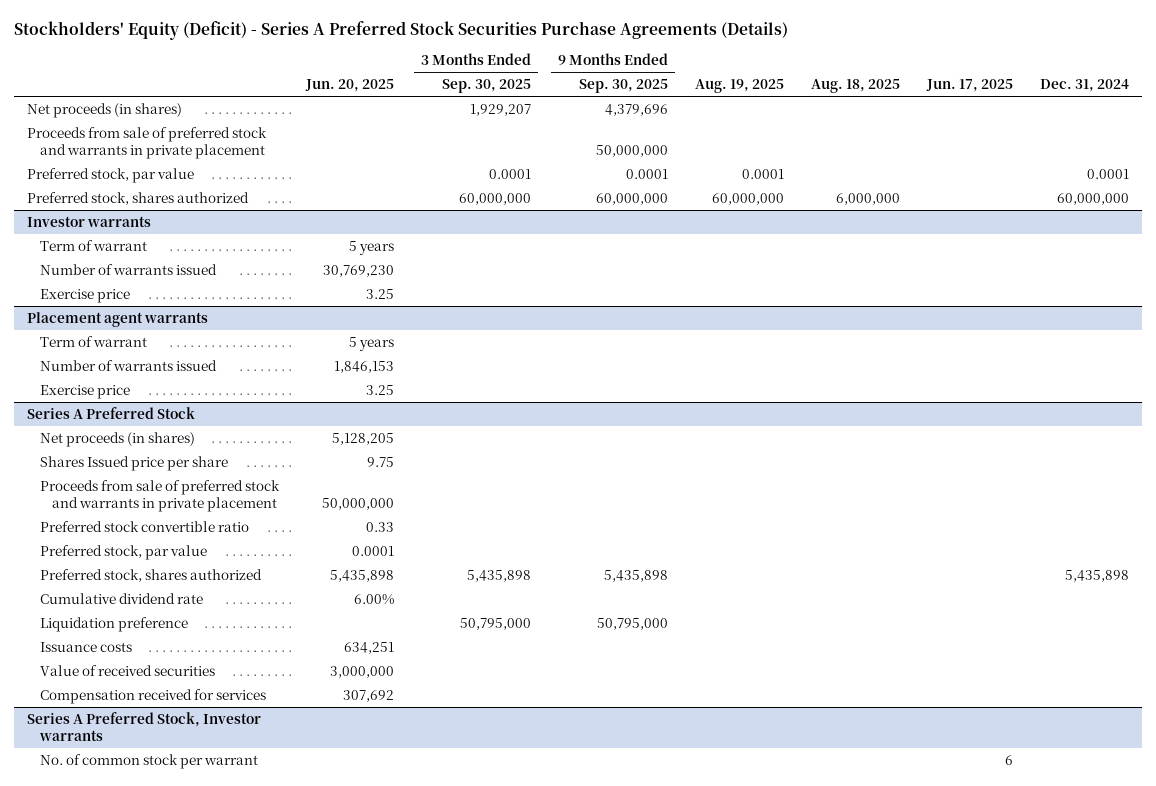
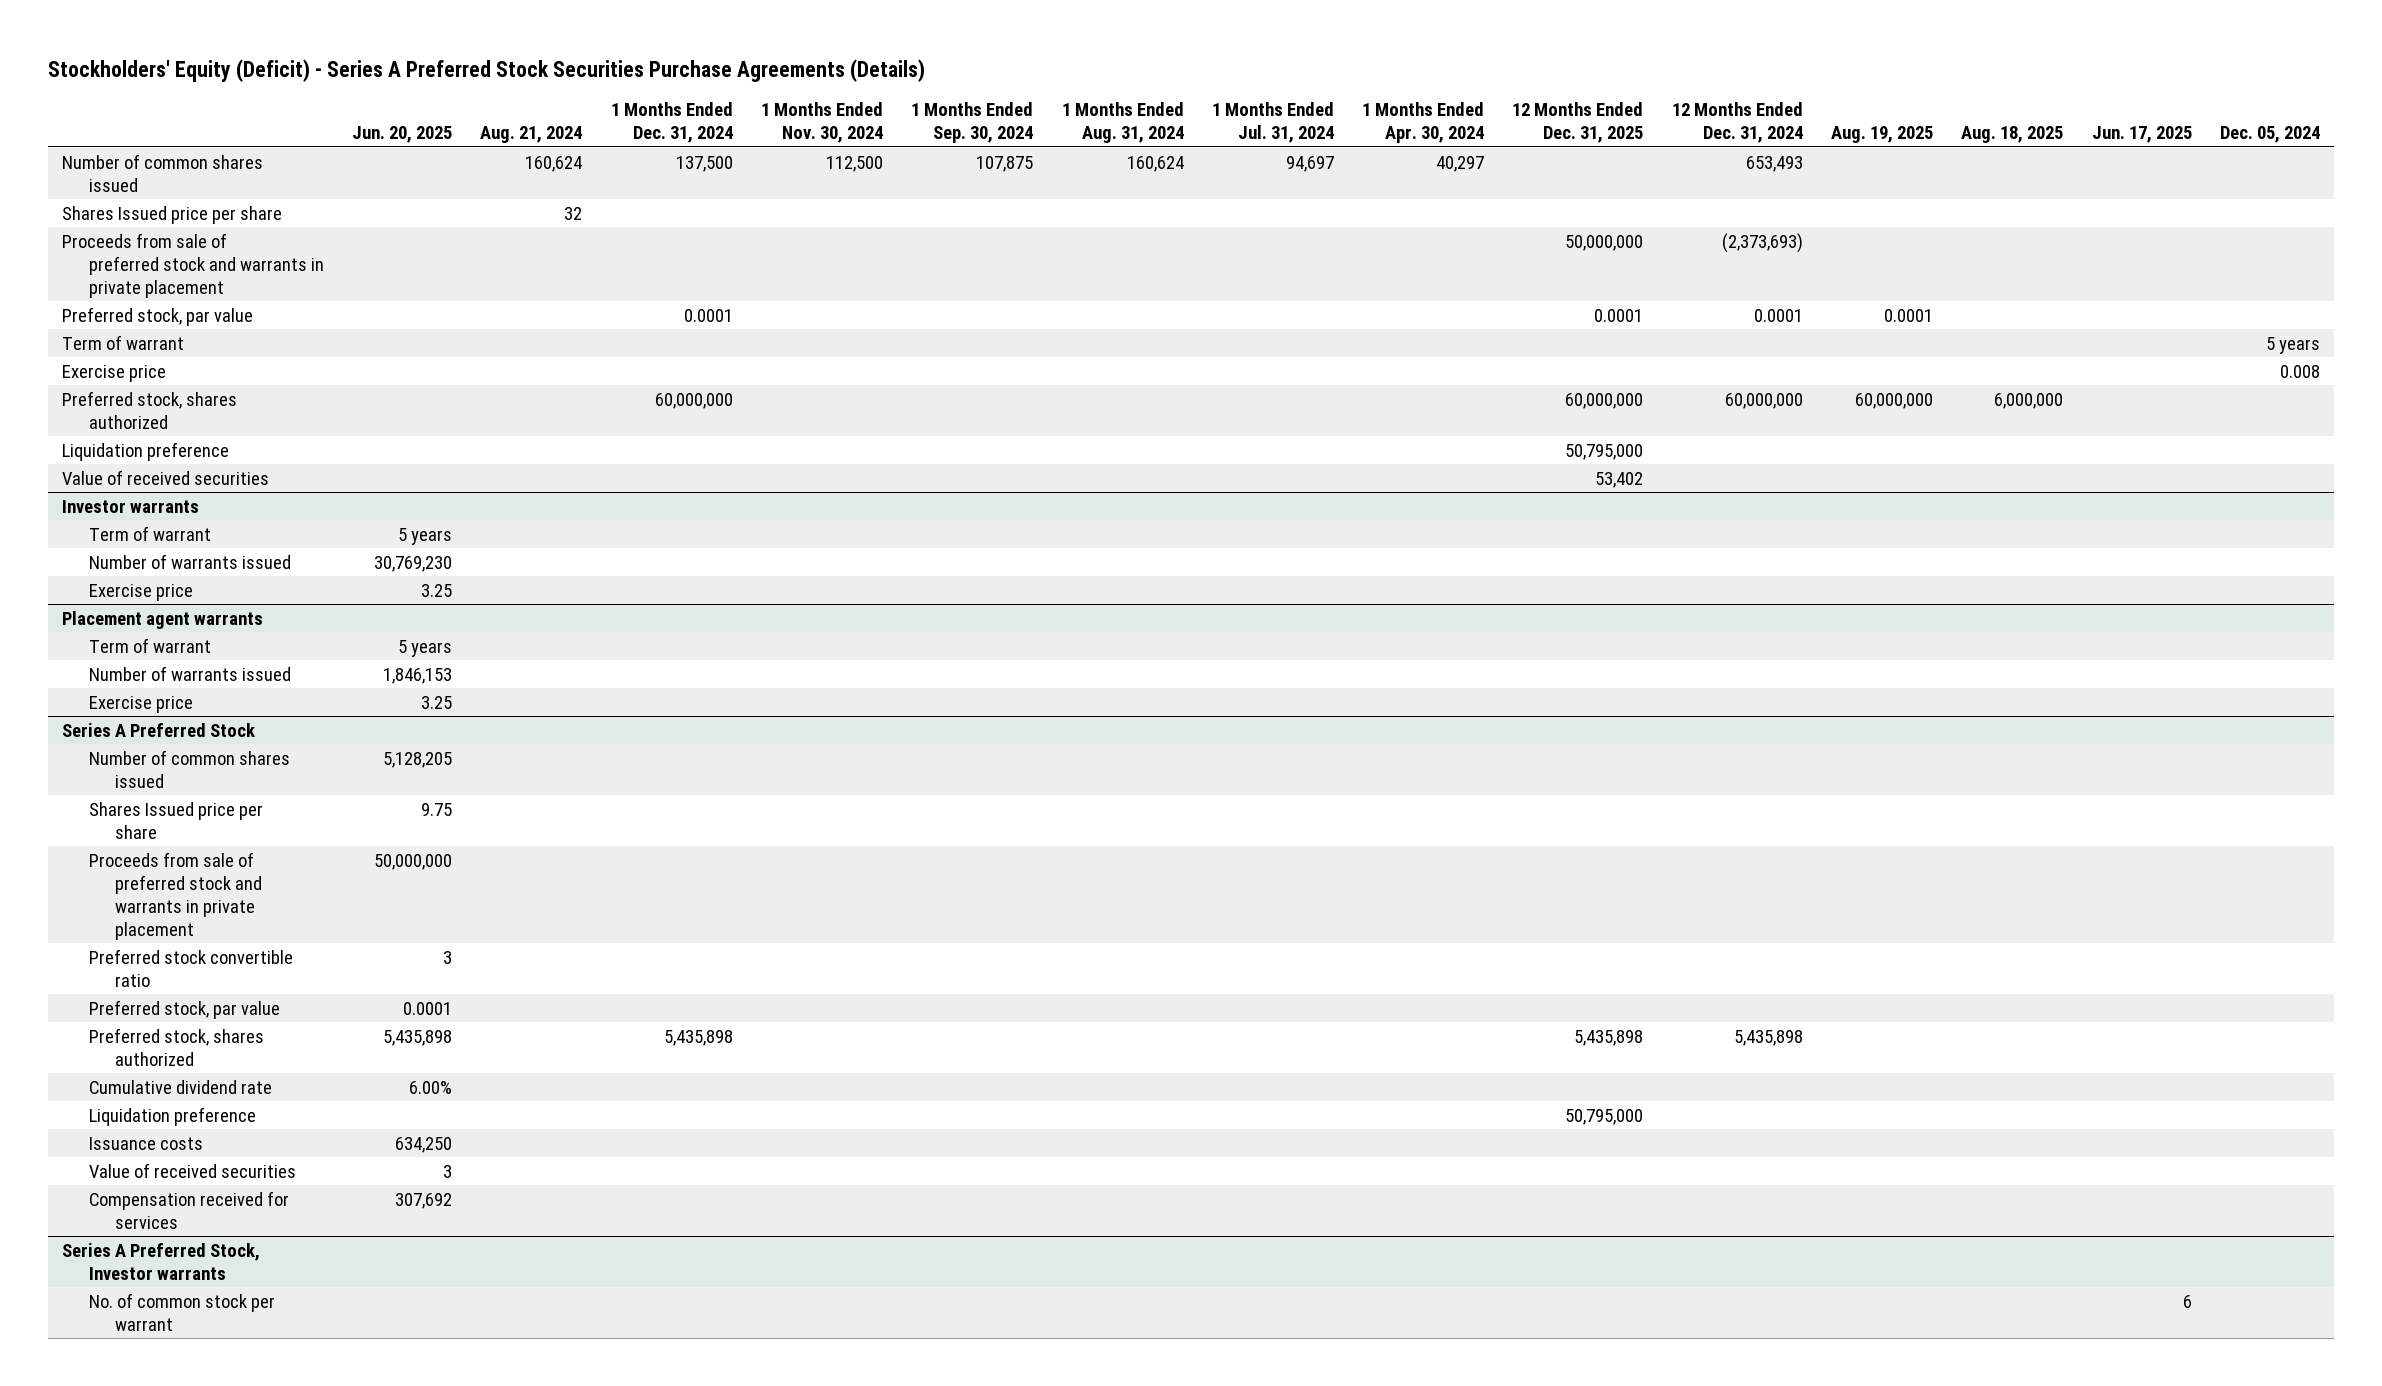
- | Jun. 20, 2025 | 3 Months Ended Sep. 30, 2025 | 9 Months Ended Sep. 30, 2025 | Aug. 19, 2025 | Aug. 18, 2025 | Jun. 17, 2025 | Dec. 31, 2024
+ | Jun. 20, 2025 | Aug. 21, 2024 | 1 Months Ended Dec. 31, 2024 | 1 Months Ended Nov. 30, 2024 | 1 Months Ended Sep. 30, 2024 | 1 Months Ended Aug. 31, 2024 | 1 Months Ended Jul. 31, 2024 | 1 Months Ended Apr. 30, 2024 | 12 Months Ended Dec. 31, 2025 | 12 Months Ended Dec. 31, 2024 | Aug. 19, 2025 | Aug. 18, 2025 | Jun. 17, 2025 | Dec. 05, 2024
- Net proceeds (in shares) | | 1,929,207 | 4,379,696 | | | |
+ Number of common shares issued | | 160,624 | 137,500 | 112,500 | 107,875 | 160,624 | 94,697 | 40,297 | | 653,493 | | | |
+ Shares Issued price per share | | 32 | | | | | | | | | | | |
+ Term of warrant | | | | | | | | | | | | | | 5 years
+ Exercise price | | | | | | | | | | | | | | 0.008
+ Liquidation preference | | | | | | | | | 50,795,000 | | | | |
+ Value of received securities | | | | | | | | | 53,402 | | | | |
@ Series A Preferred Stock
- Net proceeds (in shares) | 5,128,205 | | | | | |
+ Number of common shares issued | 5,128,205 | | | | | | | | | | | | |
- Preferred stock convertible ratio | 0.33 | | | | | |
+ Preferred stock convertible ratio | 3 | | | | | | | | | | | | |
- Issuance costs | 634,251 | | | | | |
- Value of received securities | 3,000,000 | | | | | |
+ Issuance costs | 634,250 | | | | | | | | | | | | |
+ Value of received securities | 3 | | | | | | | | | | | | |

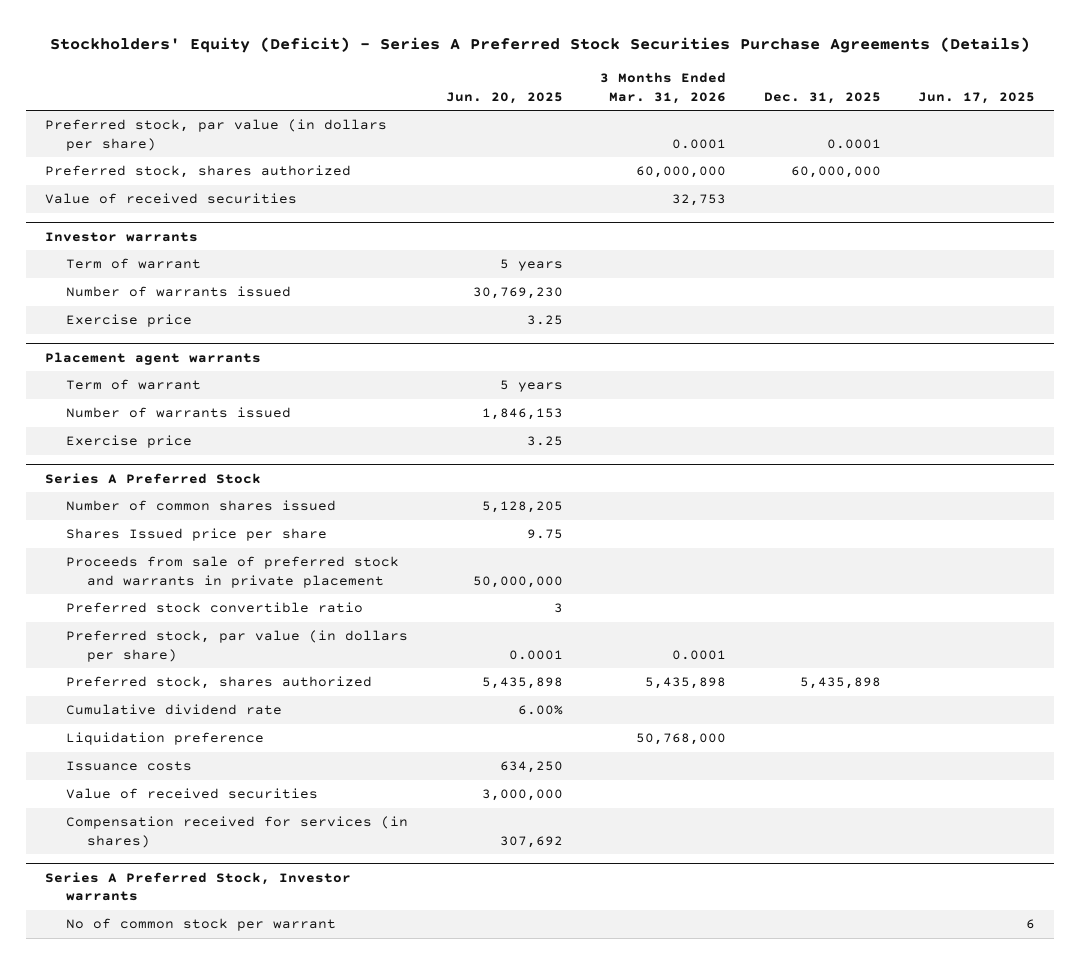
- | Jun. 20, 2025 | Aug. 21, 2024 | 1 Months Ended Dec. 31, 2024 | 1 Months Ended Nov. 30, 2024 | 1 Months Ended Sep. 30, 2024 | 1 Months Ended Aug. 31, 2024 | 1 Months Ended Jul. 31, 2024 | 1 Months Ended Apr. 30, 2024 | 12 Months Ended Dec. 31, 2025 | 12 Months Ended Dec. 31, 2024 | Aug. 19, 2025 | Aug. 18, 2025 | Jun. 17, 2025 | Dec. 05, 2024
+ | Jun. 20, 2025 | 3 Months Ended Mar. 31, 2026 | Dec. 31, 2025 | Jun. 17, 2025
- Number of common shares issued | | 160,624 | 137,500 | 112,500 | 107,875 | 160,624 | 94,697 | 40,297 | | 653,493 | | | |
- Shares Issued price per share | | 32 | | | | | | | | | | | |
- Proceeds from sale of preferred stock and warrants in private placement | | | | | | | | | 50,000,000 | (2,373,693) | | | |
- Preferred stock, par value | | | 0.0001 | | | | | | 0.0001 | 0.0001 | 0.0001 | | |
- Term of warrant | | | | | | | | | | | | | | 5 years
- Exercise price | | | | | | | | | | | | | | 0.008
+ Preferred stock, par value (in dollars per share) | | 0.0001 | 0.0001 |
- Liquidation preference | | | | | | | | | 50,795,000 | | | | |
@ Series A Preferred Stock
- Preferred stock, par value | 0.0001 | | | | | | | | | | | | |
+ Preferred stock, par value (in dollars per share) | 0.0001 | 0.0001 | |
- Value of received securities | 3 | | | | | | | | | | | | |
- Compensation received for services | 307,692 | | | | | | | | | | | | |
+ Value of received securities | 3,000,000 | | |
+ Compensation received for services (in shares) | 307,692 | | |
@ Series A Preferred Stock, Investor warrants
- No. of common stock per warrant | | | | | | | | | | | | | 6 |
+ No of common stock per warrant | | | | 6

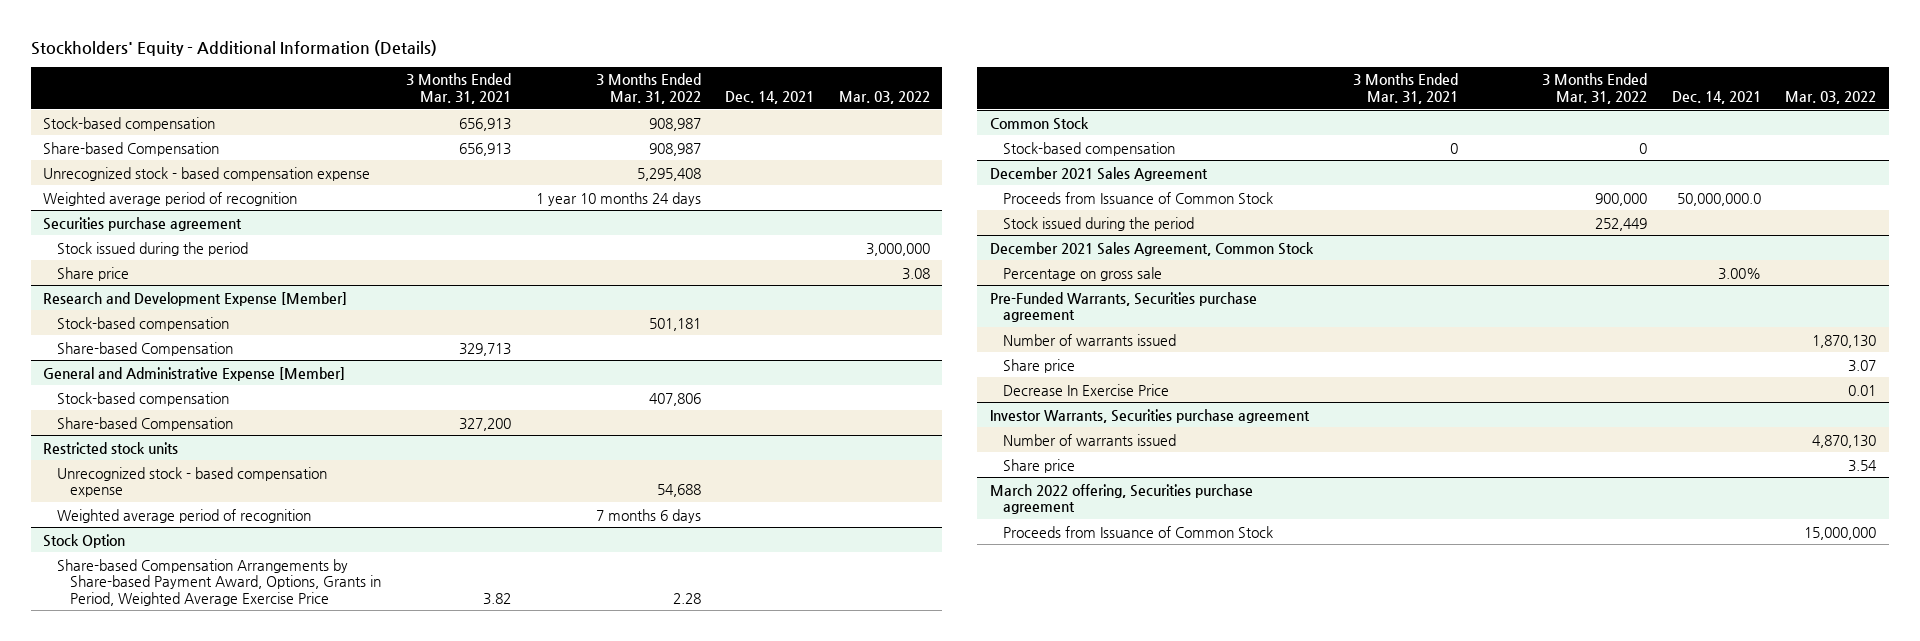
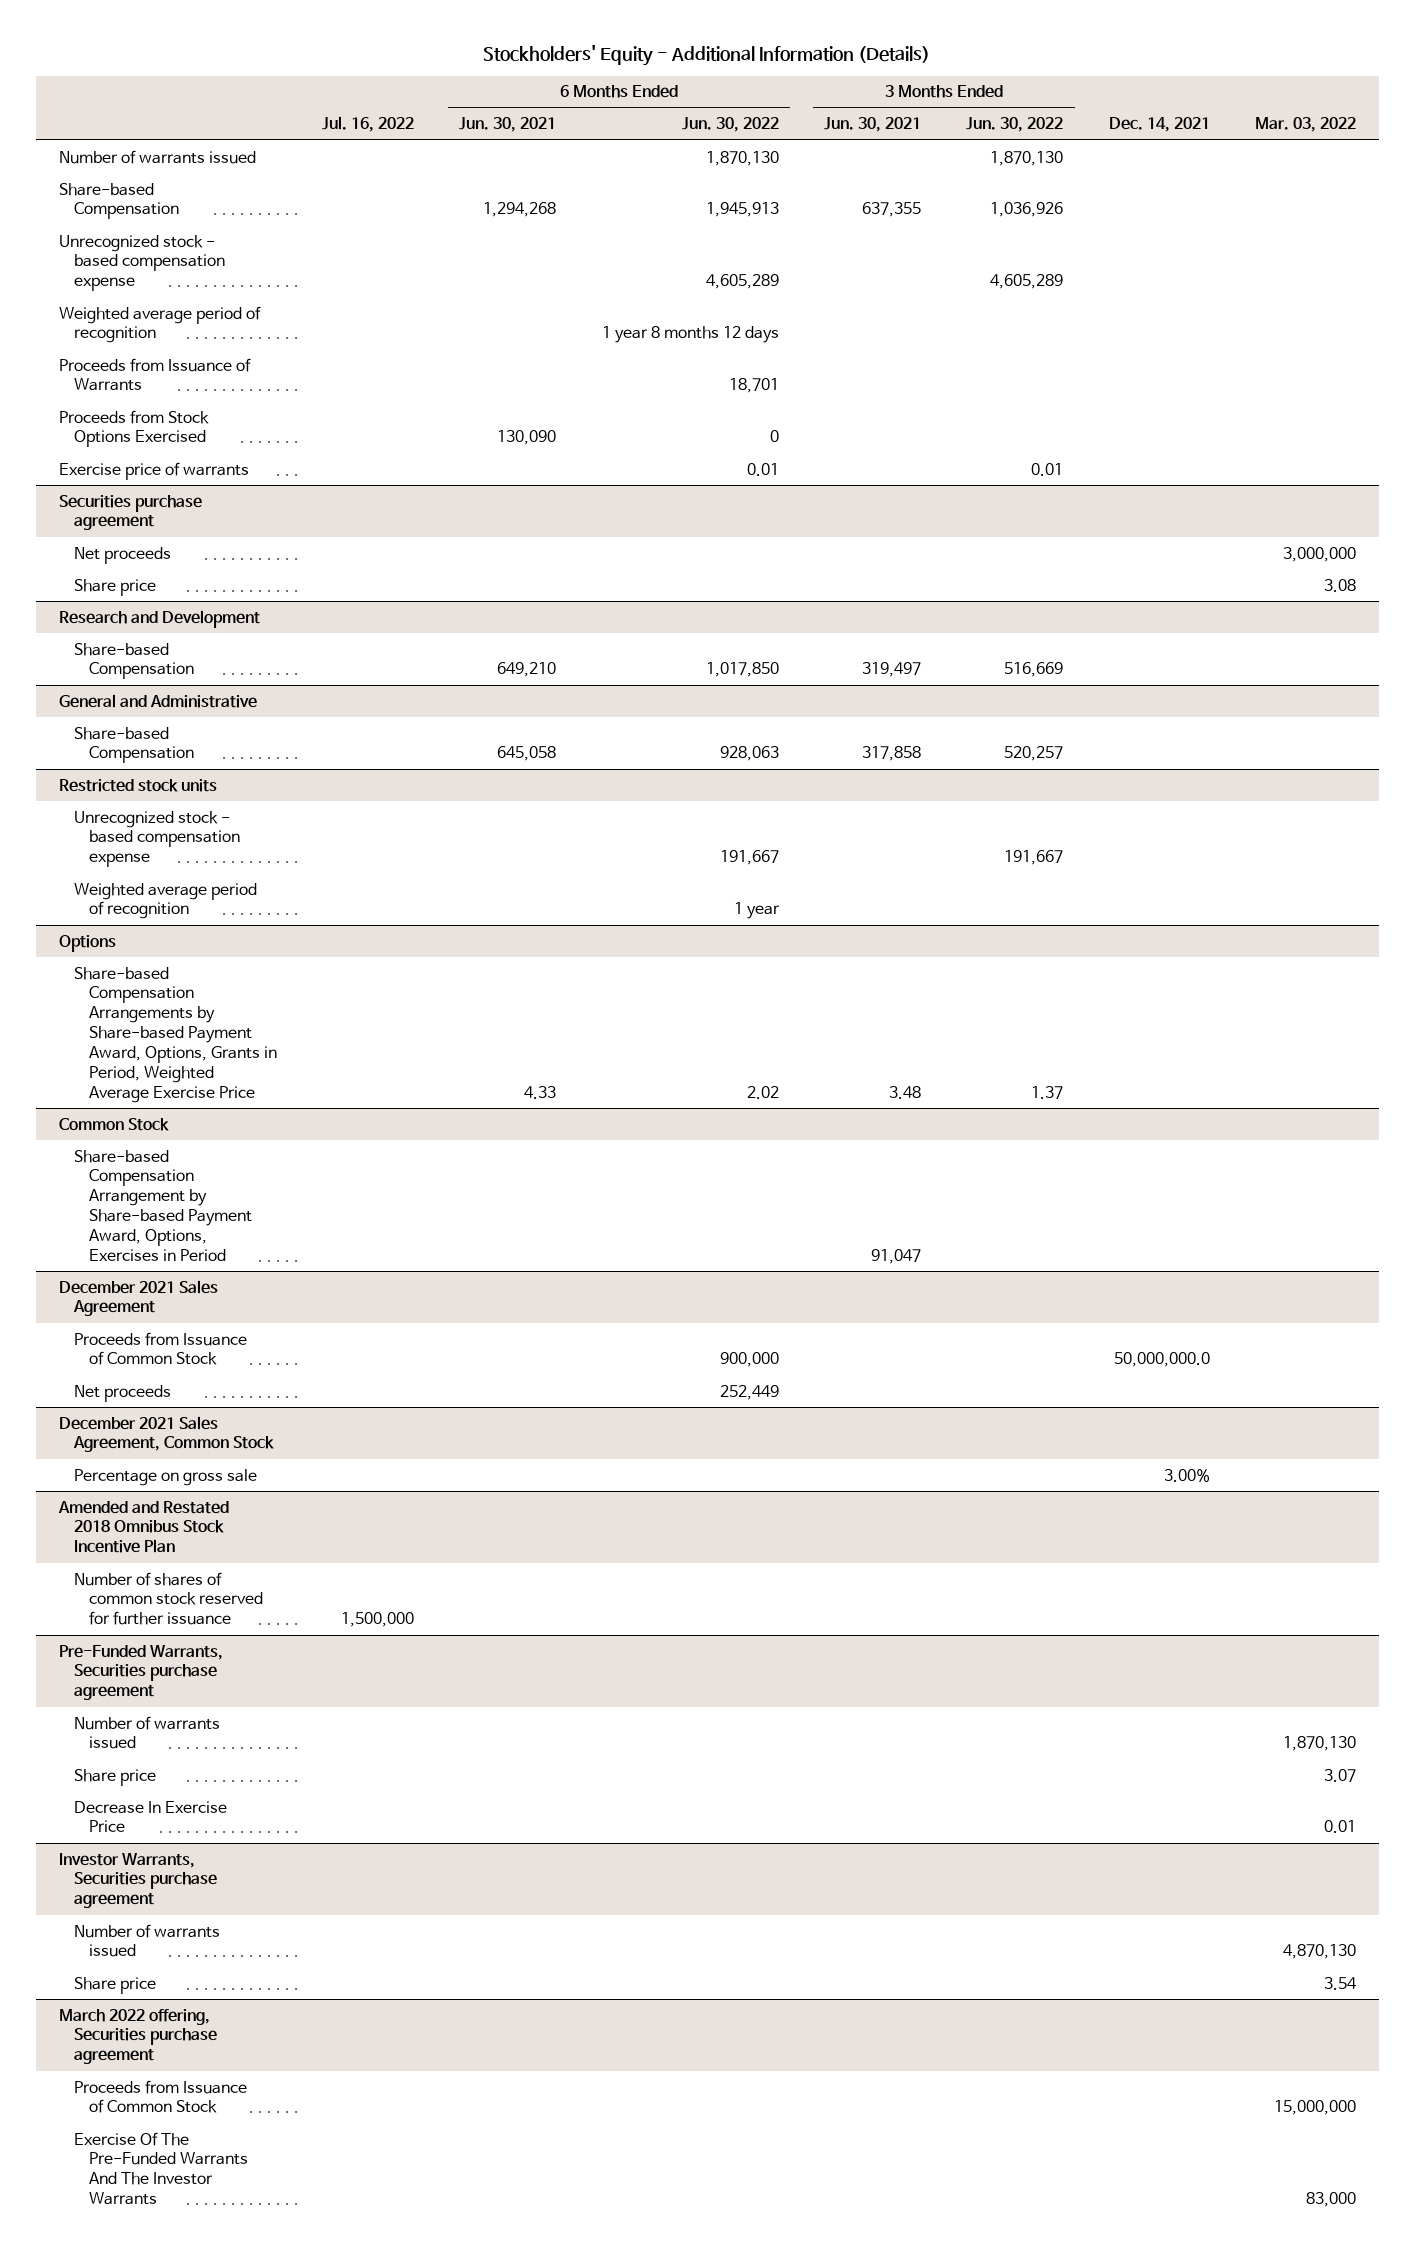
- | 3 Months Ended Mar. 31, 2021 | 3 Months Ended Mar. 31, 2022 | Dec. 14, 2021 | Mar. 03, 2022
+ | Jul. 16, 2022 | 6 Months Ended Jun. 30, 2021 | 6 Months Ended Jun. 30, 2022 | 3 Months Ended Jun. 30, 2021 | 3 Months Ended Jun. 30, 2022 | Dec. 14, 2021 | Mar. 03, 2022
- Stock-based compensation | 656,913 | 908,987 | |
+ Number of warrants issued | | | 1,870,130 | | 1,870,130 | |
+ Proceeds from Issuance of Warrants | | | 18,701 | | | |
+ Proceeds from Stock Options Exercised | | 130,090 | 0 | | | |
+ Exercise price of warrants | | | 0.01 | | 0.01 | |
@ Securities purchase agreement
- Stock issued during the period | | | | 3,000,000
+ Net proceeds | | | | | | | 3,000,000
- Research and Development Expense [Member]
- Stock-based compensation | | 501,181 | |
+ Research and Development
- General and Administrative Expense [Member]
- Stock-based compensation | | 407,806 | |
+ General and Administrative
- Stock Option
- Share-based Compensation Arrangements by Share-based Payment Award, Options, Grants in Period, Weighted Average Exercise Price | 3.82 | 2.28 | |
+ Options
+ Share-based Compensation Arrangements by Share-based Payment Award, Options, Grants in Period, Weighted Average Exercise Price | | 4.33 | 2.02 | 3.48 | 1.37 | |
@ Common Stock
- Stock-based compensation | 0 | 0 | |
+ Share-based Compensation Arrangement by Share-based Payment Award, Options, Exercises in Period | | | | 91,047 | | |
@ December 2021 Sales Agreement
- Stock issued during the period | | 252,449 | |
+ Net proceeds | | | 252,449 | | | |
+ Amended and Restated 2018 Omnibus Stock Incentive Plan
+ Number of shares of common stock reserved for further issuance | 1,500,000 | | | | | |
@ March 2022 offering, Securities purchase agreement
+ Exercise Of The Pre-Funded Warrants And The Investor Warrants | | | | | | | 83,000

